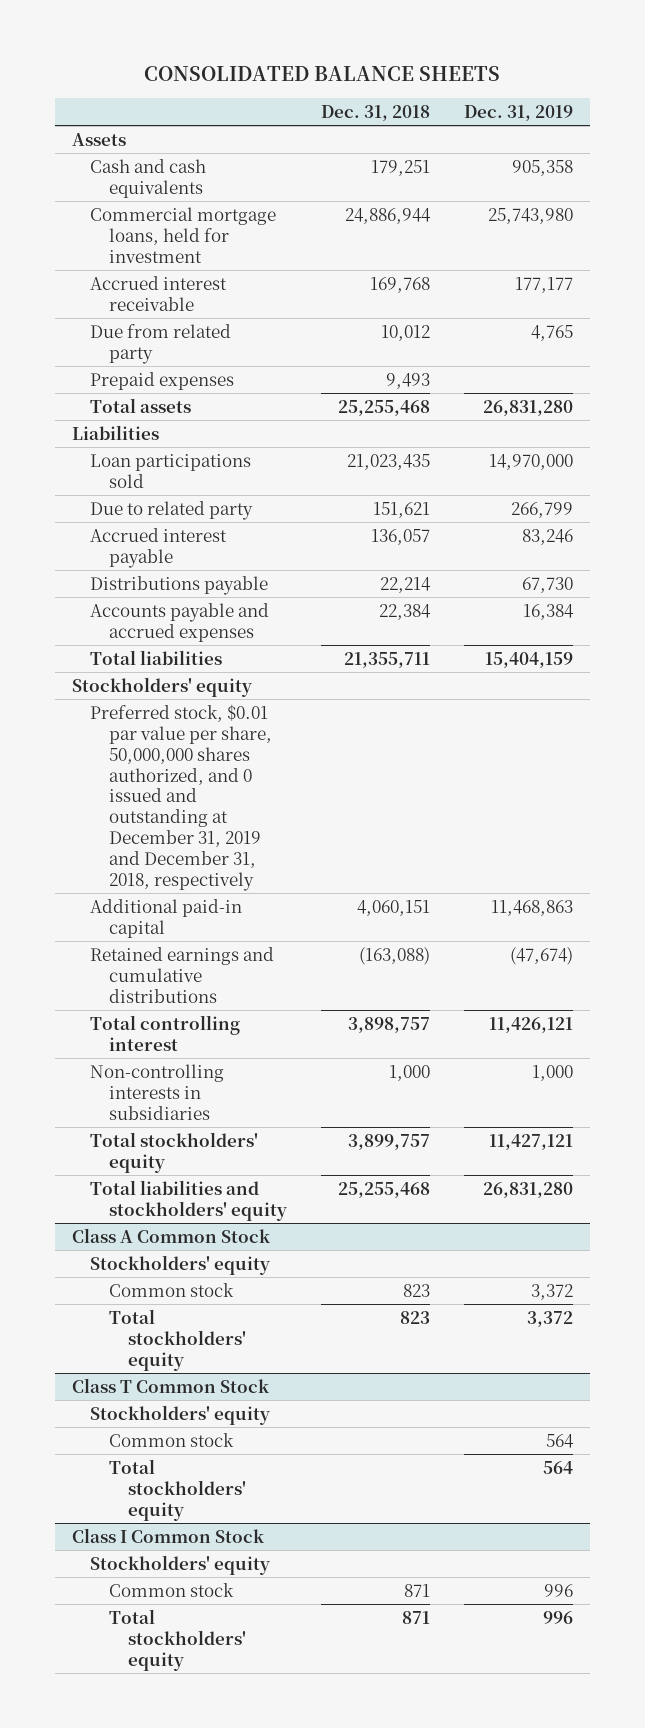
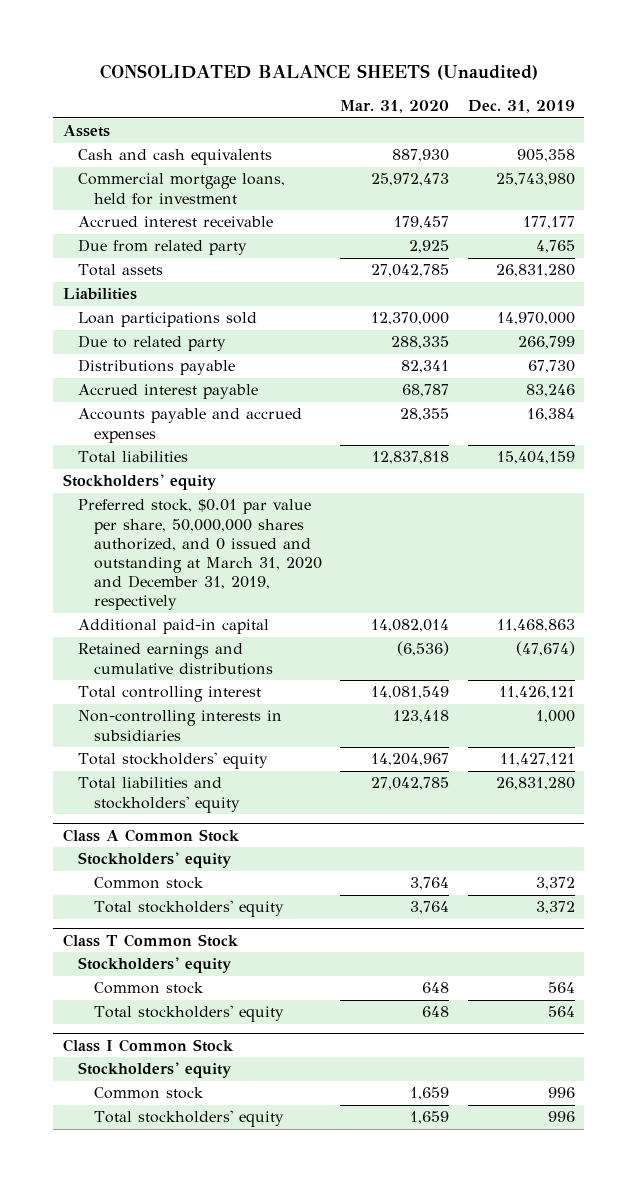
- CONSOLIDATED BALANCE SHEETS
+ CONSOLIDATED BALANCE SHEETS (Unaudited)
- | Dec. 31, 2018 | Dec. 31, 2019
+ | Mar. 31, 2020 | Dec. 31, 2019
- Prepaid expenses | 9,493 |
moved down: Accrued interest payable | 68,787 | 83,246
- Preferred stock, $0.01 par value per share, 50,000,000 shares authorized, and 0 issued and outstanding at December 31, 2019 and December 31, 2018, respectively
+ Preferred stock, $0.01 par value per share, 50,000,000 shares authorized, and 0 issued and outstanding at March 31, 2020 and December 31, 2019, respectively

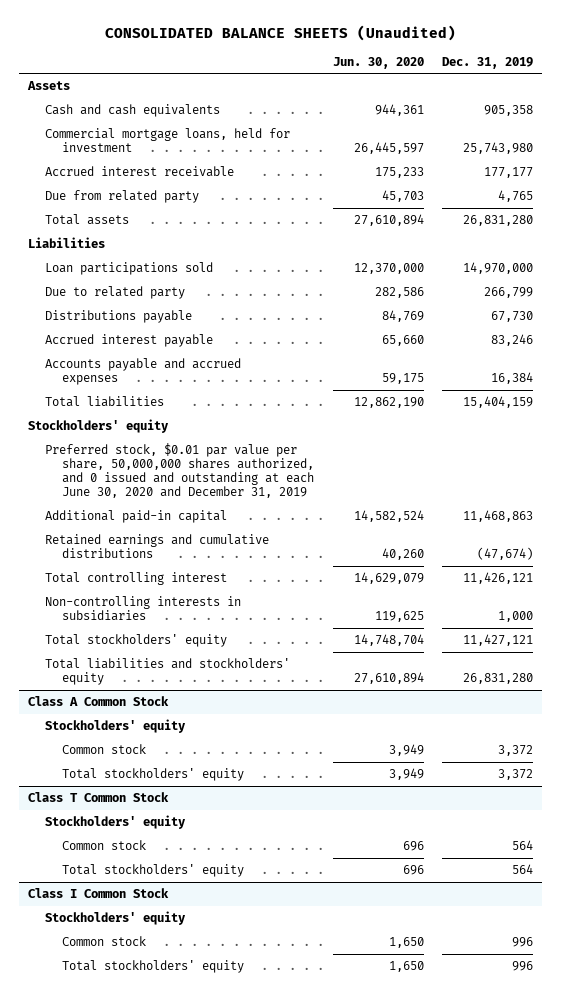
- | Mar. 31, 2020 | Dec. 31, 2019
+ | Jun. 30, 2020 | Dec. 31, 2019
- Preferred stock, $0.01 par value per share, 50,000,000 shares authorized, and 0 issued and outstanding at March 31, 2020 and December 31, 2019, respectively
+ Preferred stock, $0.01 par value per share, 50,000,000 shares authorized, and 0 issued and outstanding at each June 30, 2020 and December 31, 2019

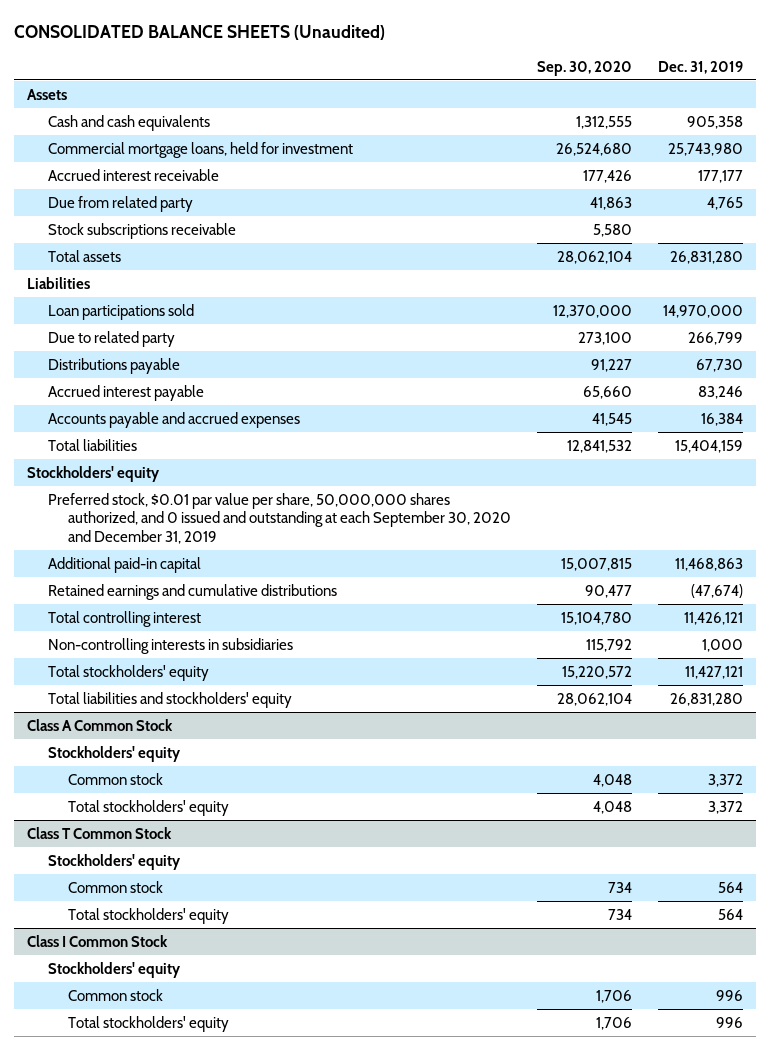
- | Jun. 30, 2020 | Dec. 31, 2019
+ | Sep. 30, 2020 | Dec. 31, 2019
+ Stock subscriptions receivable | 5,580 |
- Preferred stock, $0.01 par value per share, 50,000,000 shares authorized, and 0 issued and outstanding at each June 30, 2020 and December 31, 2019
+ Preferred stock, $0.01 par value per share, 50,000,000 shares authorized, and 0 issued and outstanding at each September 30, 2020 and December 31, 2019

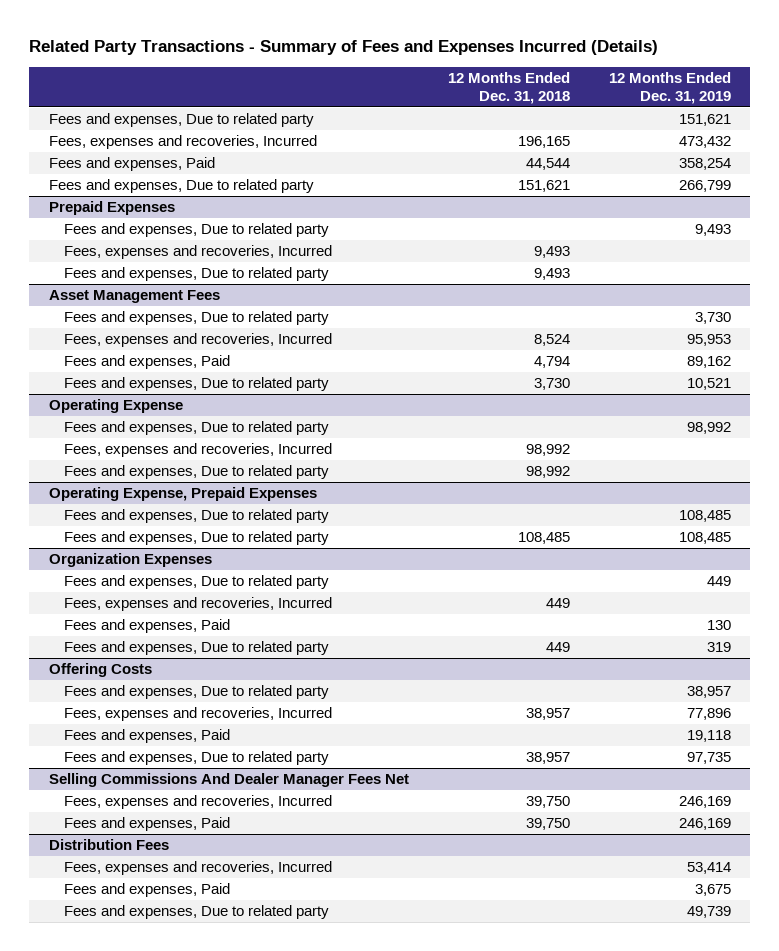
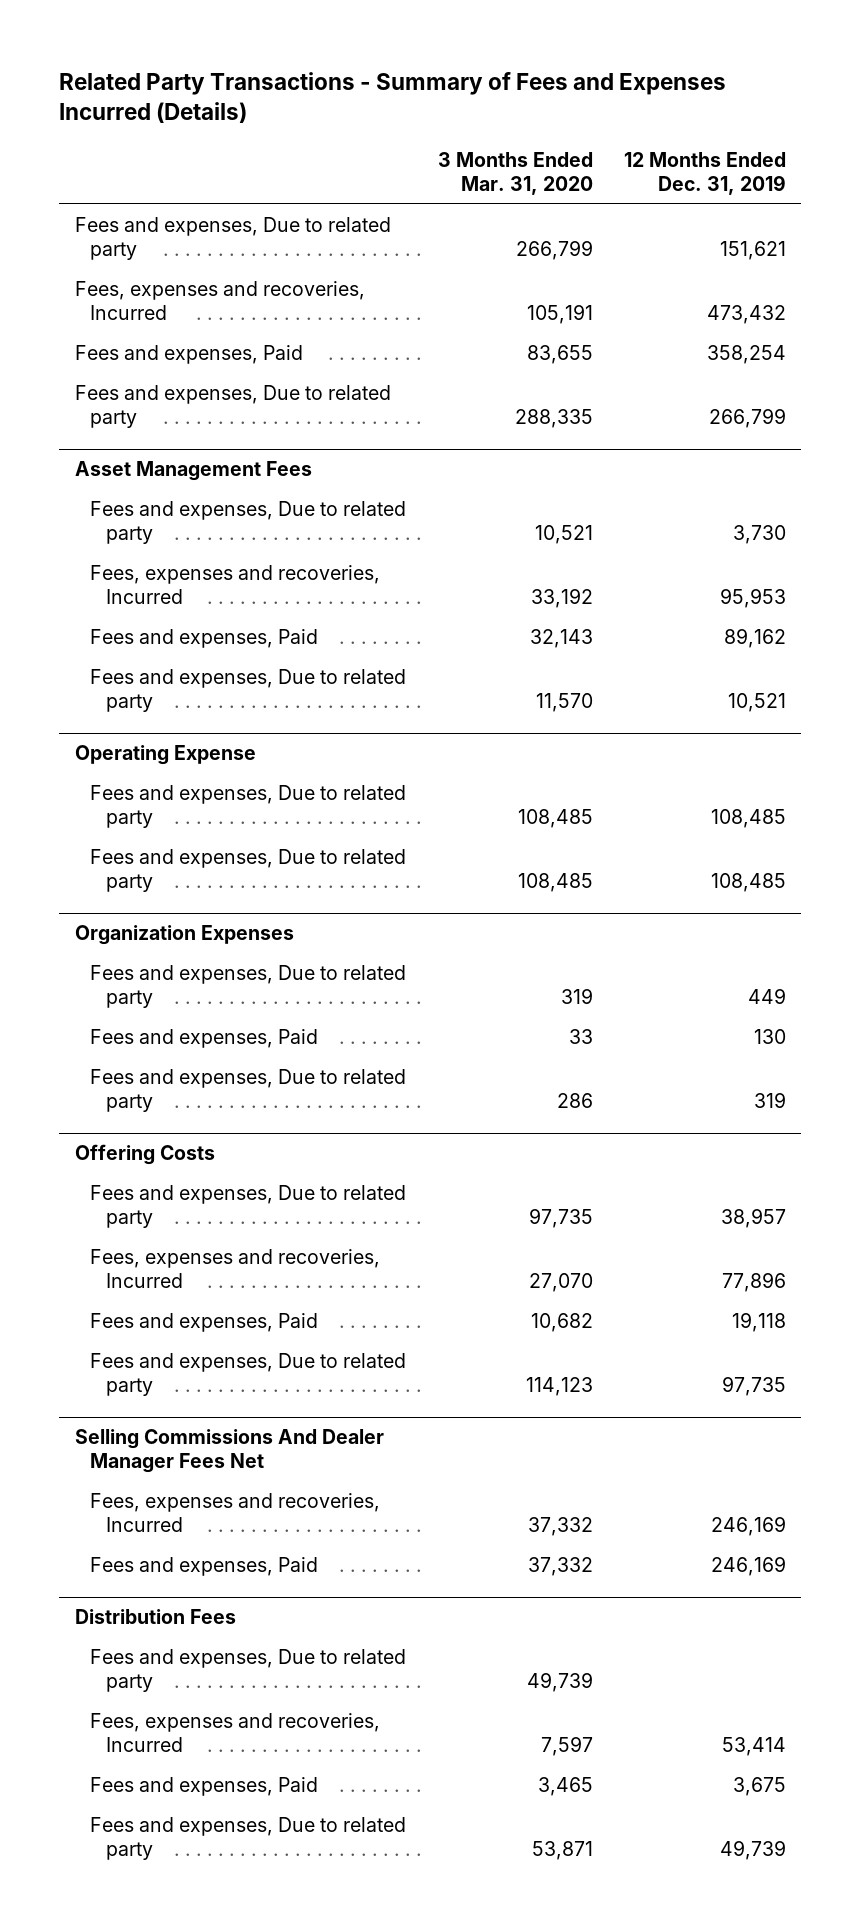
- | 12 Months Ended Dec. 31, 2018 | 12 Months Ended Dec. 31, 2019
+ | 3 Months Ended Mar. 31, 2020 | 12 Months Ended Dec. 31, 2019
- Prepaid Expenses
- Fees and expenses, Due to related party | | 9,493
- Fees, expenses and recoveries, Incurred | 9,493 |
- Fees and expenses, Due to related party | 9,493 |
@ Operating Expense
- Fees and expenses, Due to related party | | 98,992
- Fees, expenses and recoveries, Incurred | 98,992 |
- Fees and expenses, Due to related party | 98,992 |
- Operating Expense, Prepaid Expenses
@ Organization Expenses
- Fees, expenses and recoveries, Incurred | 449 |
@ Distribution Fees
+ Fees and expenses, Due to related party | 49,739 |

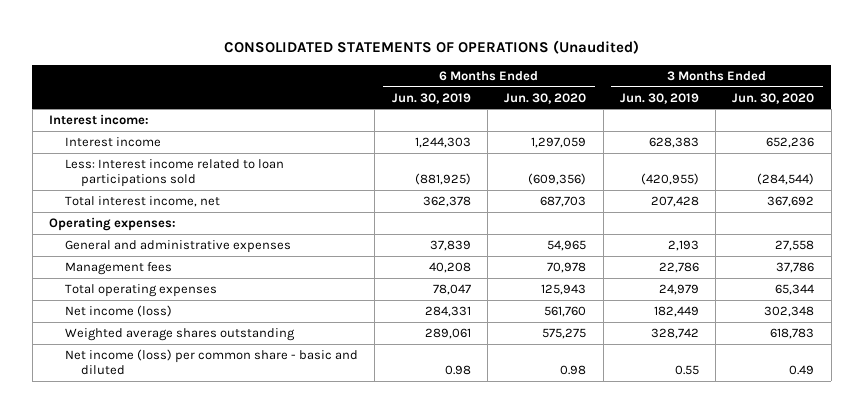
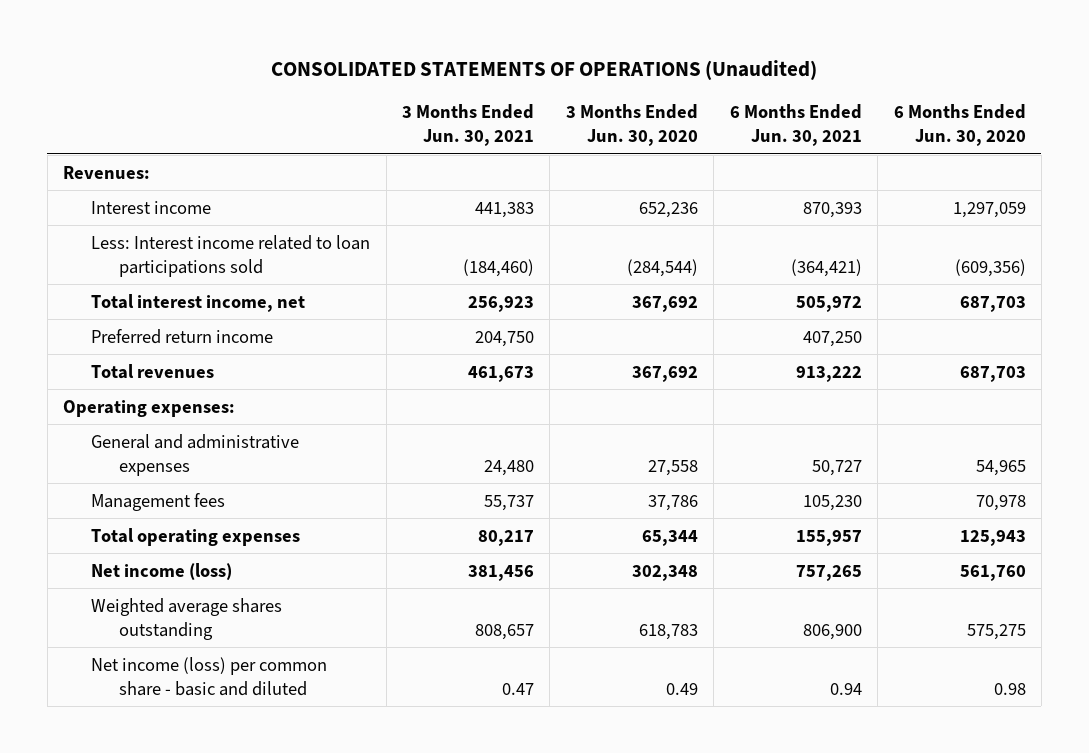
- | 6 Months Ended Jun. 30, 2019 | 6 Months Ended Jun. 30, 2020 | 3 Months Ended Jun. 30, 2019 | 3 Months Ended Jun. 30, 2020
+ | 3 Months Ended Jun. 30, 2021 | 3 Months Ended Jun. 30, 2020 | 6 Months Ended Jun. 30, 2021 | 6 Months Ended Jun. 30, 2020
- Interest income:
+ Revenues:
+ Preferred return income | 204,750 | | 407,250 |
+ Total revenues | 461,673 | 367,692 | 913,222 | 687,703

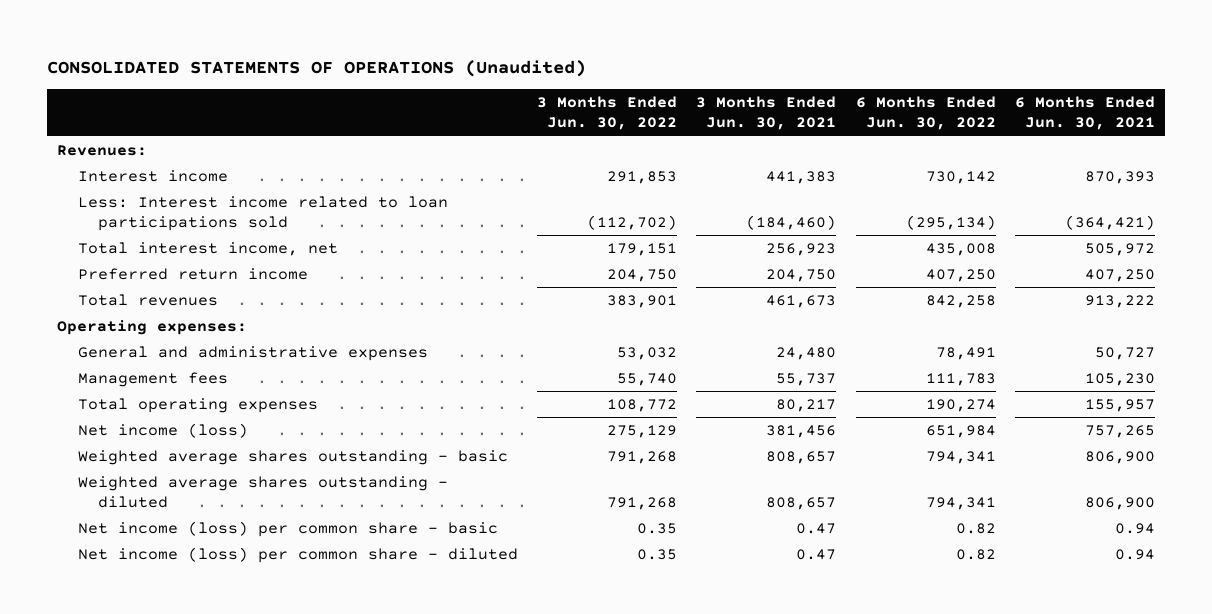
- | 3 Months Ended Jun. 30, 2021 | 3 Months Ended Jun. 30, 2020 | 6 Months Ended Jun. 30, 2021 | 6 Months Ended Jun. 30, 2020
+ | 3 Months Ended Jun. 30, 2022 | 3 Months Ended Jun. 30, 2021 | 6 Months Ended Jun. 30, 2022 | 6 Months Ended Jun. 30, 2021
- Weighted average shares outstanding | 808,657 | 618,783 | 806,900 | 575,275
- Net income (loss) per common share - basic and diluted | 0.47 | 0.49 | 0.94 | 0.98
+ Weighted average shares outstanding - basic | 791,268 | 808,657 | 794,341 | 806,900
+ Weighted average shares outstanding - diluted | 791,268 | 808,657 | 794,341 | 806,900
+ Net income (loss) per common share - basic | 0.35 | 0.47 | 0.82 | 0.94
+ Net income (loss) per common share - diluted | 0.35 | 0.47 | 0.82 | 0.94

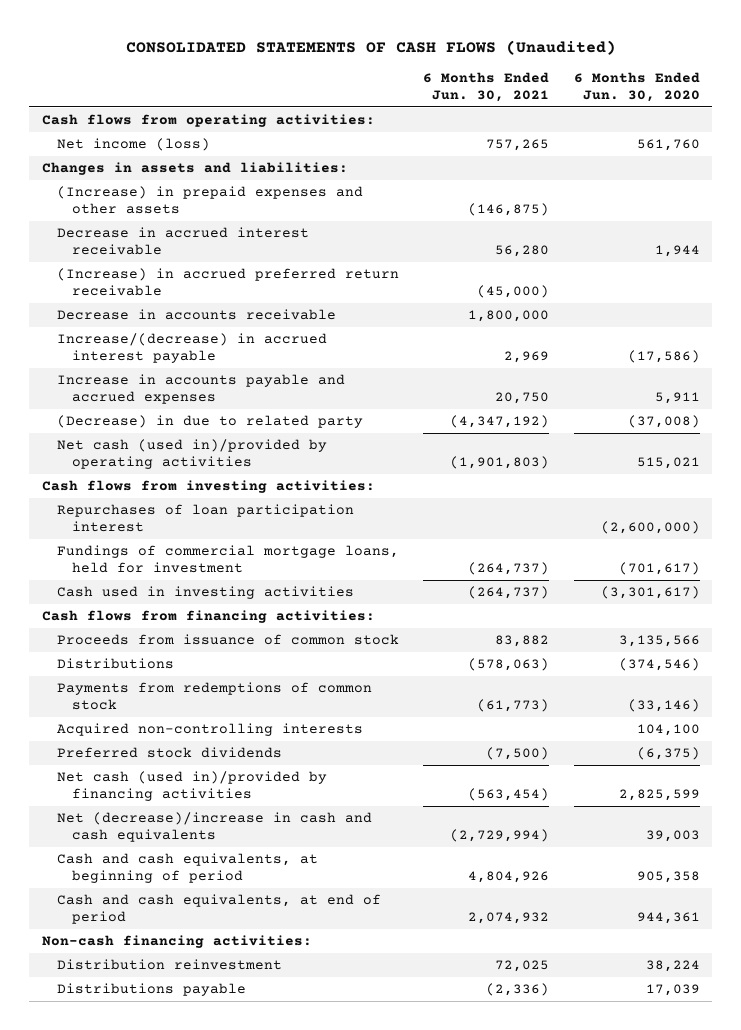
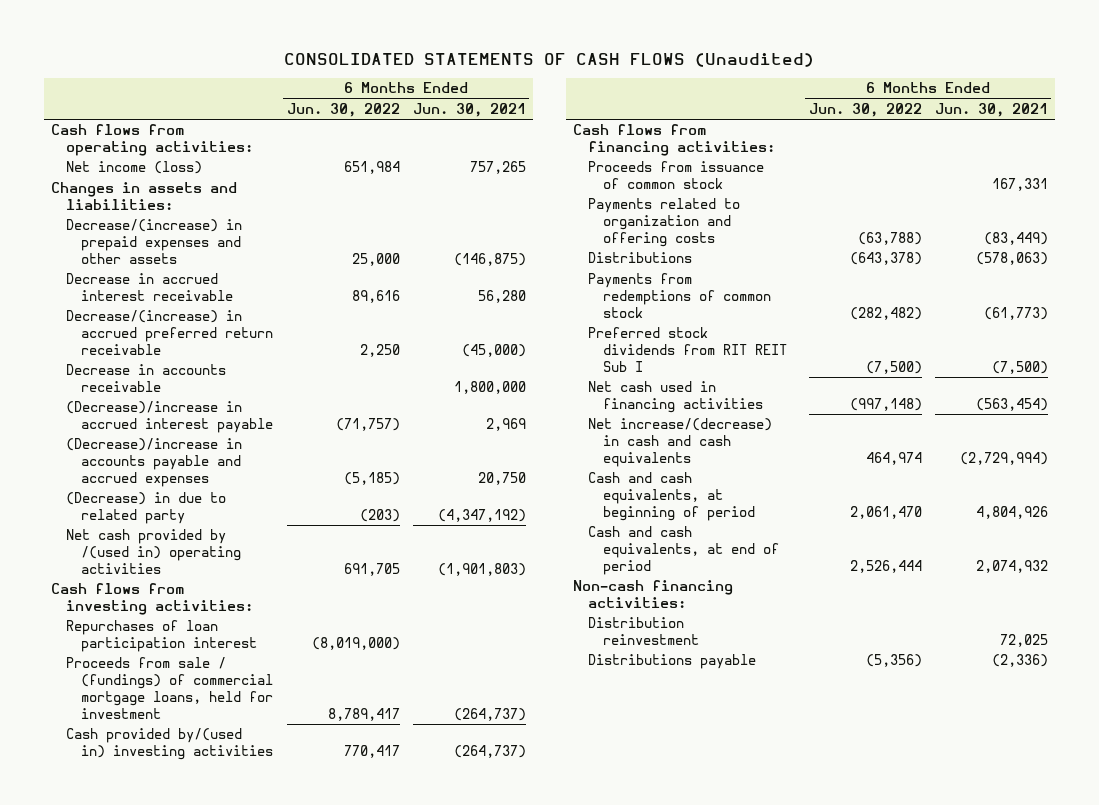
- | 6 Months Ended Jun. 30, 2021 | 6 Months Ended Jun. 30, 2020
+ | 6 Months Ended Jun. 30, 2022 | 6 Months Ended Jun. 30, 2021
- (Increase) in prepaid expenses and other assets | (146,875) |
+ Decrease/(increase) in prepaid expenses and other assets | 25,000 | (146,875)
- (Increase) in accrued preferred return receivable | (45,000) |
+ Decrease/(increase) in accrued preferred return receivable | 2,250 | (45,000)
- Increase/(decrease) in accrued interest payable | 2,969 | (17,586)
- Increase in accounts payable and accrued expenses | 20,750 | 5,911
+ (Decrease)/increase in accrued interest payable | (71,757) | 2,969
+ (Decrease)/increase in accounts payable and accrued expenses | (5,185) | 20,750
- Net cash (used in)/provided by operating activities | (1,901,803) | 515,021
+ Net cash provided by /(used in) operating activities | 691,705 | (1,901,803)
- Fundings of commercial mortgage loans, held for investment | (264,737) | (701,617)
- Cash used in investing activities | (264,737) | (3,301,617)
+ Proceeds from sale / (fundings) of commercial mortgage loans, held for investment | 8,789,417 | (264,737)
+ Cash provided by/(used in) investing activities | 770,417 | (264,737)
- Proceeds from issuance of common stock | 83,882 | 3,135,566
+ Proceeds from issuance of common stock | | 167,331
+ Payments related to organization and offering costs | (63,788) | (83,449)
- Acquired non-controlling interests | | 104,100
- Preferred stock dividends | (7,500) | (6,375)
- Net cash (used in)/provided by financing activities | (563,454) | 2,825,599
- Net (decrease)/increase in cash and cash equivalents | (2,729,994) | 39,003
+ Preferred stock dividends from RIT REIT Sub I | (7,500) | (7,500)
+ Net cash used in financing activities | (997,148) | (563,454)
+ Net increase/(decrease) in cash and cash equivalents | 464,974 | (2,729,994)

